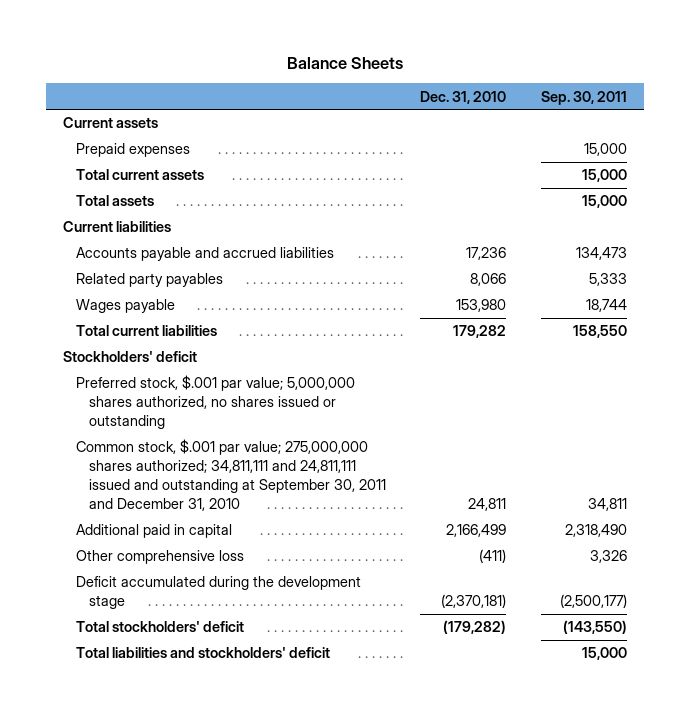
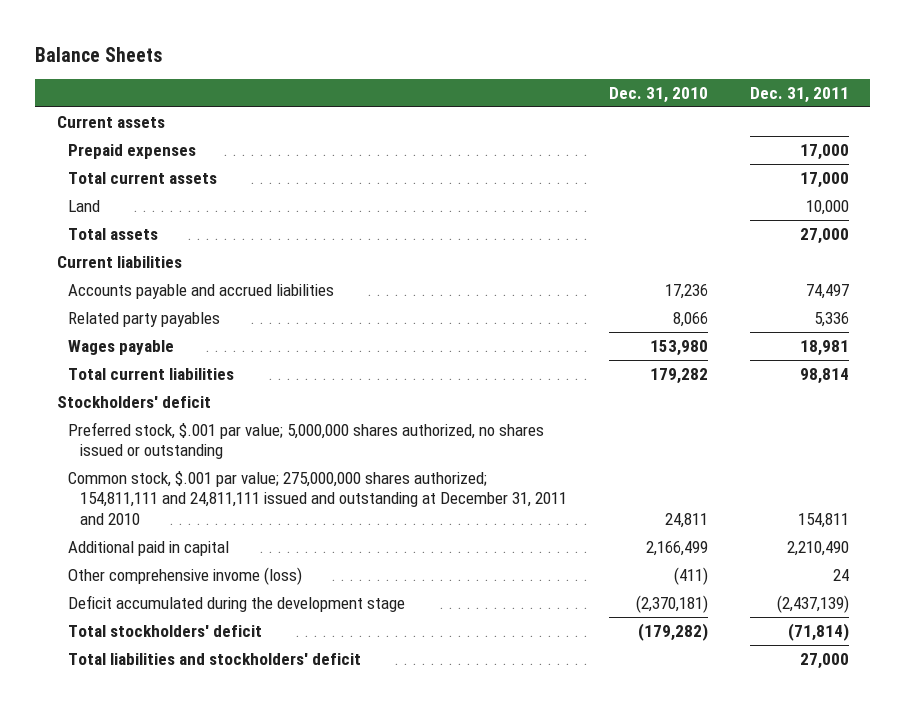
- | Dec. 31, 2010 | Sep. 30, 2011
+ | Dec. 31, 2010 | Dec. 31, 2011
+ Land | | 10,000
- Common stock, $.001 par value; 275,000,000 shares authorized; 34,811,111 and 24,811,111 issued and outstanding at September 30, 2011 and December 31, 2010 | 24,811 | 34,811
+ Common stock, $.001 par value; 275,000,000 shares authorized; 154,811,111 and 24,811,111 issued and outstanding at December 31, 2011 and 2010 | 24,811 | 154,811
- Other comprehensive loss | (411) | 3,326
+ Other comprehensive invome (loss) | (411) | 24

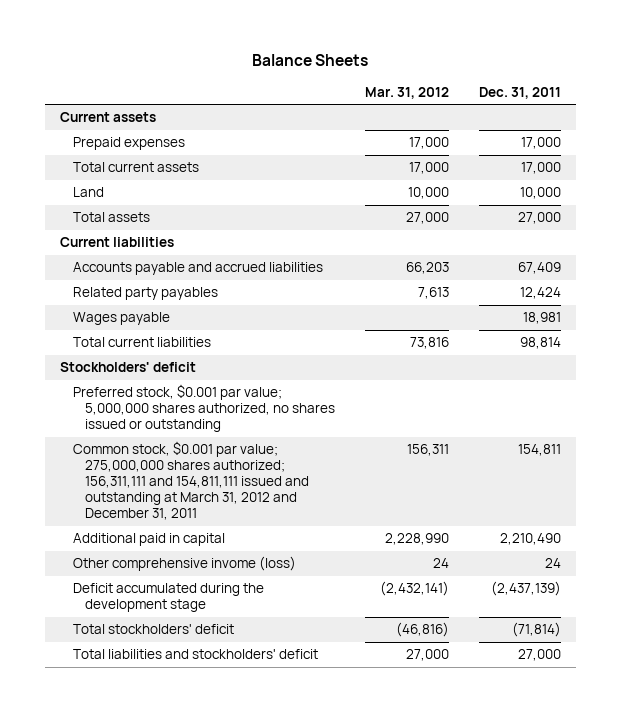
- | Dec. 31, 2010 | Dec. 31, 2011
+ | Mar. 31, 2012 | Dec. 31, 2011
- Accounts payable and accrued liabilities | 17,236 | 74,497
- Related party payables | 8,066 | 5,336
+ Accounts payable and accrued liabilities | 66,203 | 67,409
+ Related party payables | 7,613 | 12,424
- Preferred stock, $.001 par value; 5,000,000 shares authorized, no shares issued or outstanding
- Common stock, $.001 par value; 275,000,000 shares authorized; 154,811,111 and 24,811,111 issued and outstanding at December 31, 2011 and 2010 | 24,811 | 154,811
+ Preferred stock, $0.001 par value; 5,000,000 shares authorized, no shares issued or outstanding
+ Common stock, $0.001 par value; 275,000,000 shares authorized; 156,311,111 and 154,811,111 issued and outstanding at March 31, 2012 and December 31, 2011 | 156,311 | 154,811

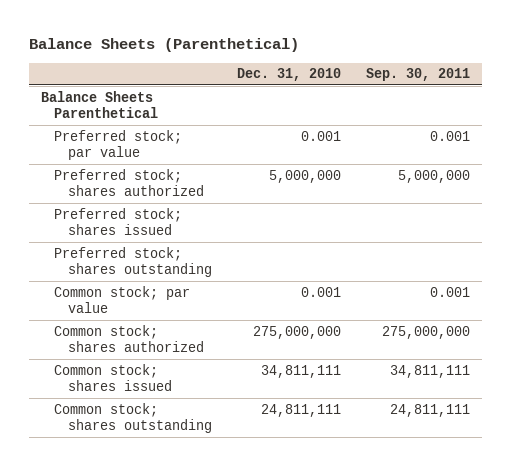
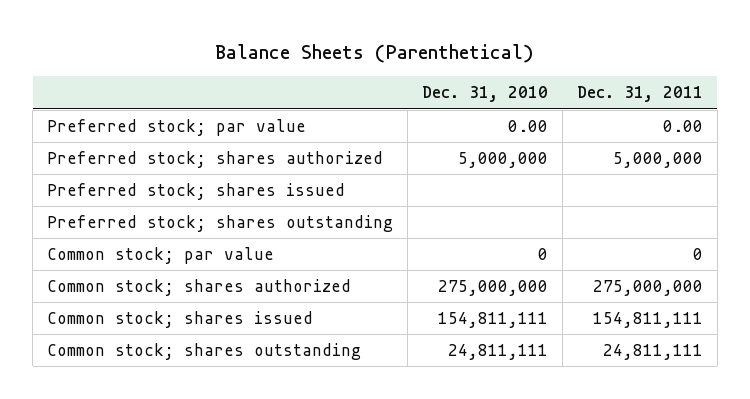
- | Dec. 31, 2010 | Sep. 30, 2011
+ | Dec. 31, 2010 | Dec. 31, 2011
- Balance Sheets Parenthetical
- Preferred stock; par value | 0.001 | 0.001
+ Preferred stock; par value | 0.00 | 0.00
- Common stock; par value | 0.001 | 0.001
+ Common stock; par value | 0 | 0
- Common stock; shares issued | 34,811,111 | 34,811,111
+ Common stock; shares issued | 154,811,111 | 154,811,111

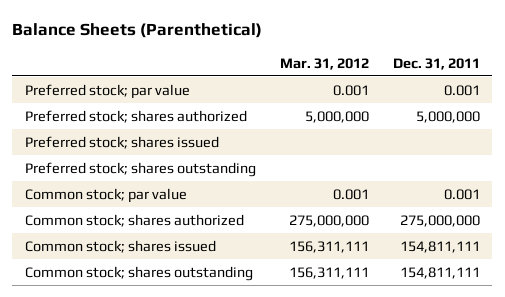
- | Dec. 31, 2010 | Dec. 31, 2011
+ | Mar. 31, 2012 | Dec. 31, 2011
- Preferred stock; par value | 0.00 | 0.00
+ Preferred stock; par value | 0.001 | 0.001
- Common stock; par value | 0 | 0
+ Common stock; par value | 0.001 | 0.001
- Common stock; shares outstanding | 24,811,111 | 24,811,111
+ Common stock; shares outstanding | 156,311,111 | 154,811,111

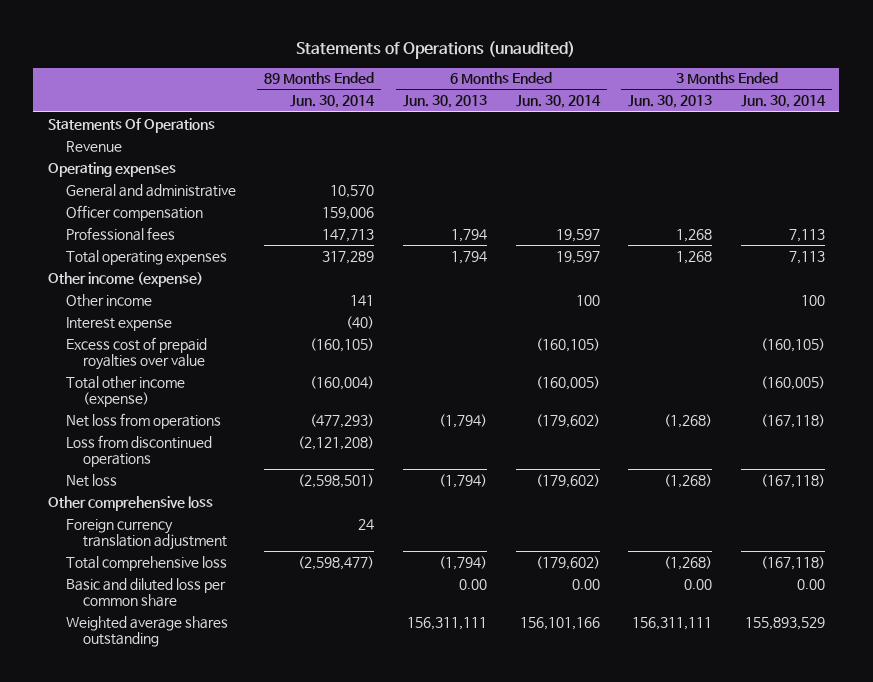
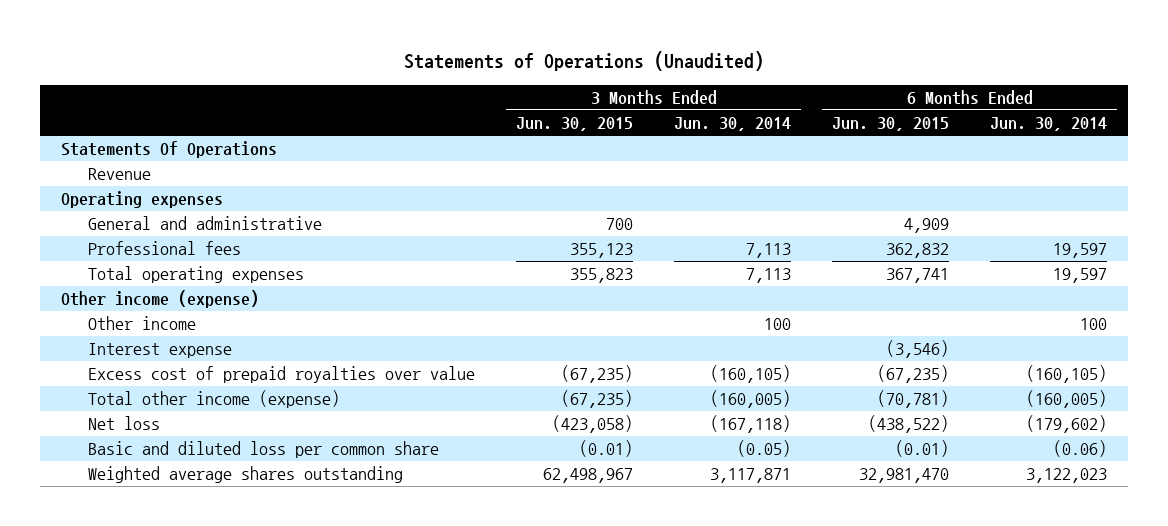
- Statements of Operations (unaudited)
+ Statements of Operations (Unaudited)
- | 89 Months Ended Jun. 30, 2014 | 6 Months Ended Jun. 30, 2013 | 6 Months Ended Jun. 30, 2014 | 3 Months Ended Jun. 30, 2013 | 3 Months Ended Jun. 30, 2014
+ | 3 Months Ended Jun. 30, 2015 | 3 Months Ended Jun. 30, 2014 | 6 Months Ended Jun. 30, 2015 | 6 Months Ended Jun. 30, 2014
- Officer compensation | 159,006 | | | |
- Net loss from operations | (477,293) | (1,794) | (179,602) | (1,268) | (167,118)
- Loss from discontinued operations | (2,121,208) | | | |
- Other comprehensive loss
- Foreign currency translation adjustment | 24 | | | |
- Total comprehensive loss | (2,598,477) | (1,794) | (179,602) | (1,268) | (167,118)
- Basic and diluted loss per common share | | 0.00 | 0.00 | 0.00 | 0.00
- Weighted average shares outstanding | | 156,311,111 | 156,101,166 | 156,311,111 | 155,893,529
+ Basic and diluted loss per common share | (0.01) | (0.05) | (0.01) | (0.06)
+ Weighted average shares outstanding | 62,498,967 | 3,117,871 | 32,981,470 | 3,122,023

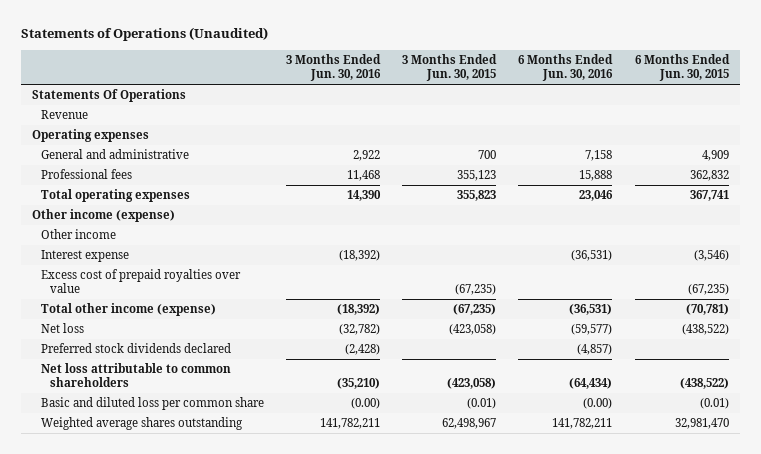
- | 3 Months Ended Jun. 30, 2015 | 3 Months Ended Jun. 30, 2014 | 6 Months Ended Jun. 30, 2015 | 6 Months Ended Jun. 30, 2014
+ | 3 Months Ended Jun. 30, 2016 | 3 Months Ended Jun. 30, 2015 | 6 Months Ended Jun. 30, 2016 | 6 Months Ended Jun. 30, 2015
+ Preferred stock dividends declared | (2,428) | | (4,857) |
+ Net loss attributable to common shareholders | (35,210) | (423,058) | (64,434) | (438,522)

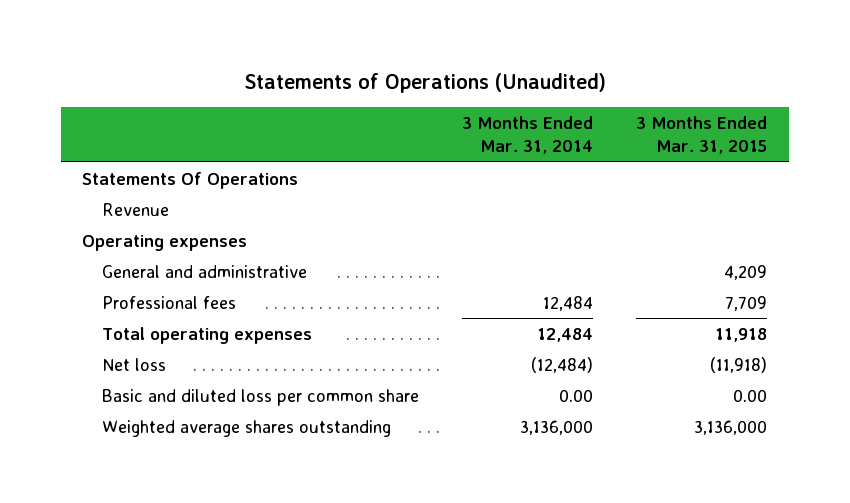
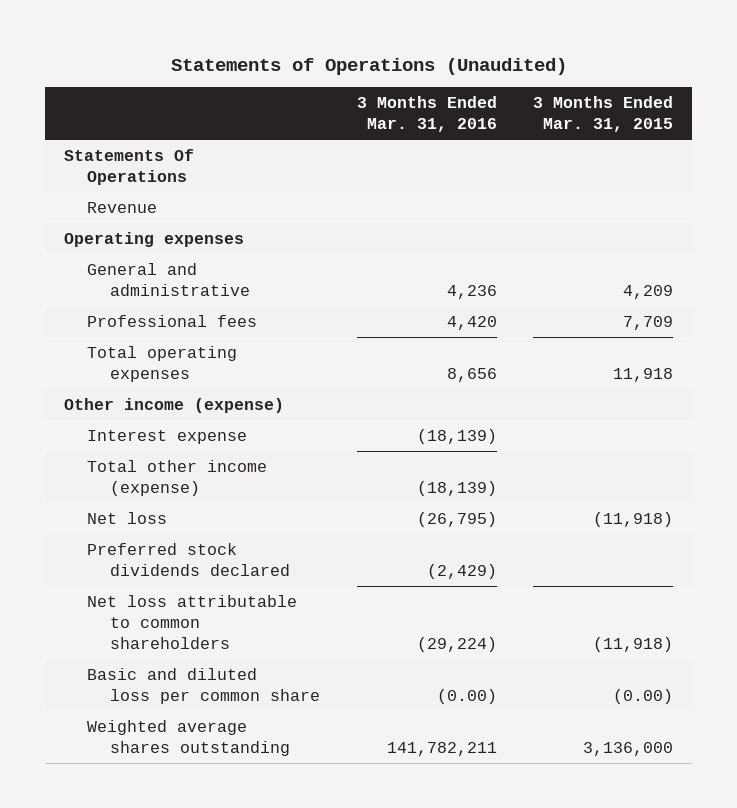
- | 3 Months Ended Mar. 31, 2014 | 3 Months Ended Mar. 31, 2015
+ | 3 Months Ended Mar. 31, 2016 | 3 Months Ended Mar. 31, 2015
+ Other income (expense)
+ Interest expense | (18,139) |
+ Total other income (expense) | (18,139) |
- Basic and diluted loss per common share | 0.00 | 0.00
+ Preferred stock dividends declared | (2,429) |
+ Net loss attributable to common shareholders | (29,224) | (11,918)
+ Basic and diluted loss per common share | (0.00) | (0.00)

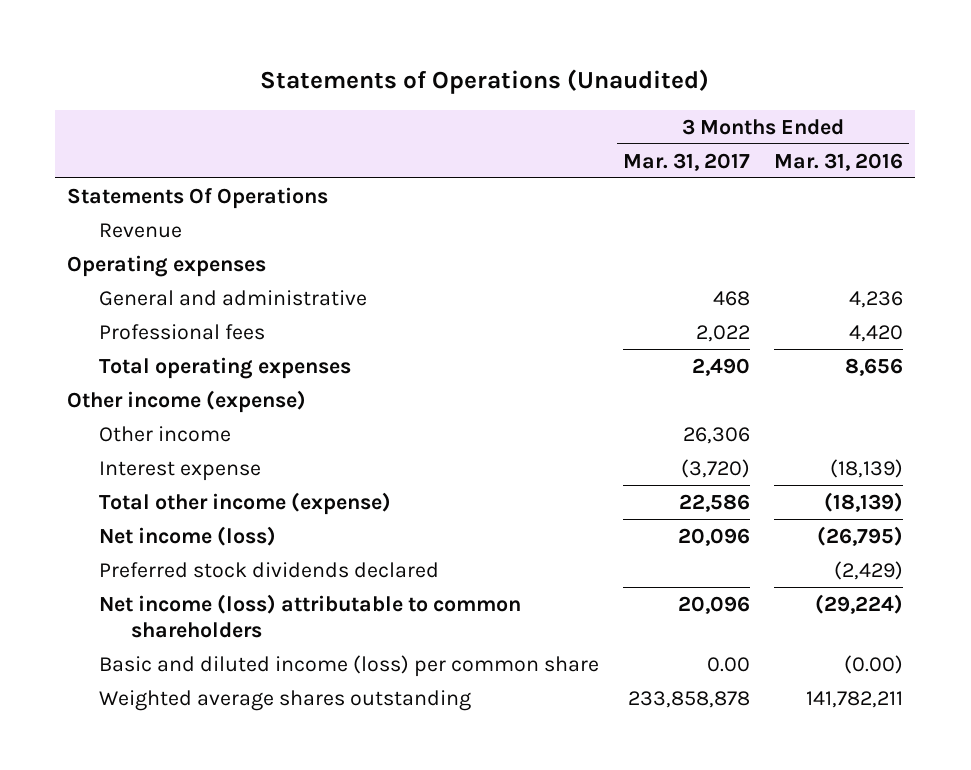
- | 3 Months Ended Mar. 31, 2016 | 3 Months Ended Mar. 31, 2015
+ | 3 Months Ended Mar. 31, 2017 | 3 Months Ended Mar. 31, 2016
+ Other income | 26,306 |
- Net loss | (26,795) | (11,918)
+ Net income (loss) | 20,096 | (26,795)
- Net loss attributable to common shareholders | (29,224) | (11,918)
- Basic and diluted loss per common share | (0.00) | (0.00)
+ Net income (loss) attributable to common shareholders | 20,096 | (29,224)
+ Basic and diluted income (loss) per common share | 0.00 | (0.00)

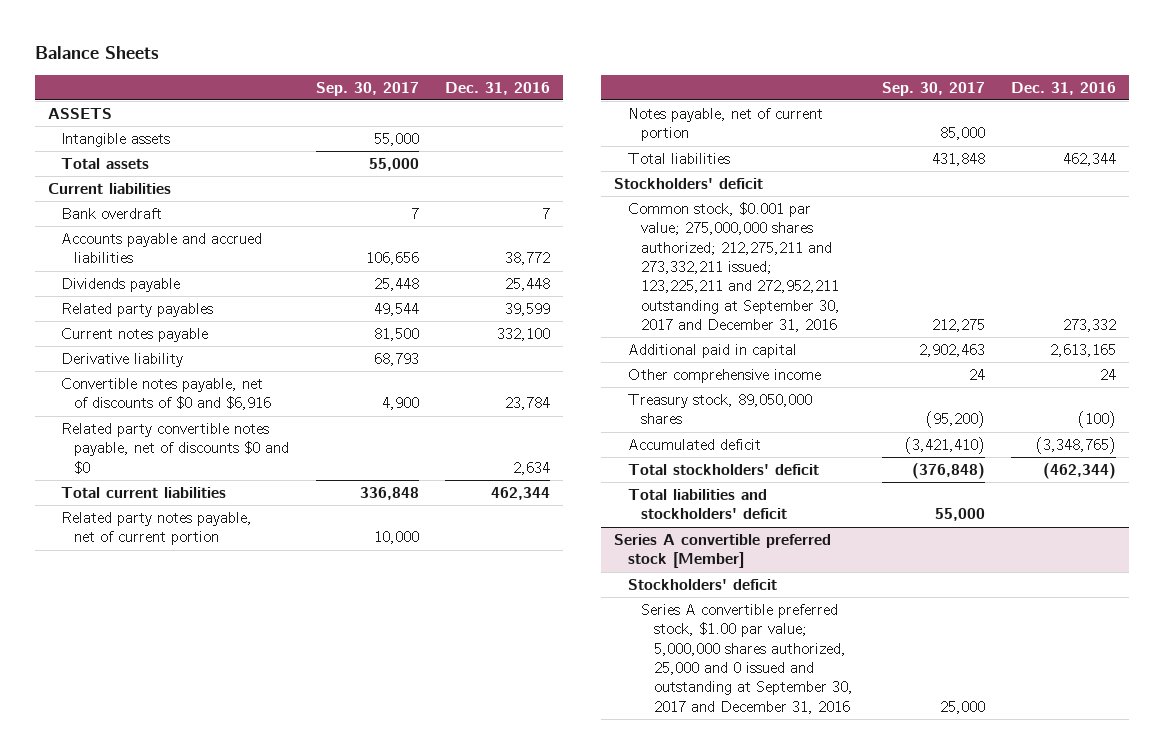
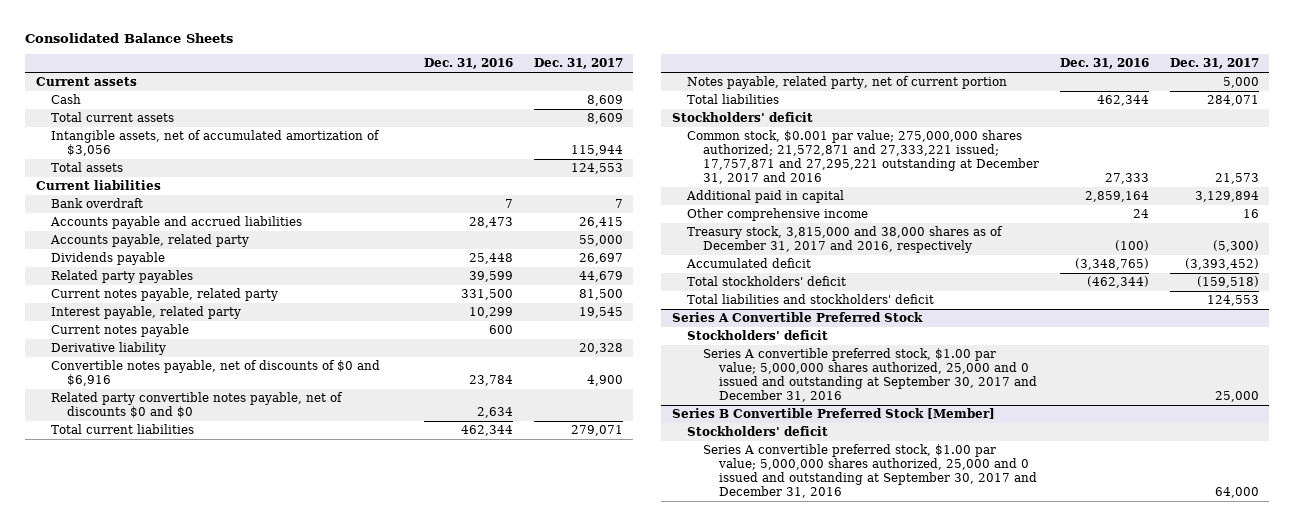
- Balance Sheets
+ Consolidated Balance Sheets
- | Sep. 30, 2017 | Dec. 31, 2016
+ | Dec. 31, 2016 | Dec. 31, 2017
- ASSETS
- Intangible assets | 55,000 |
+ Current assets
+ Cash | | 8,609
+ Total current assets | | 8,609
+ Intangible assets, net of accumulated amortization of $3,056 | | 115,944
- Accounts payable and accrued liabilities | 106,656 | 38,772
+ Accounts payable and accrued liabilities | 28,473 | 26,415
+ Accounts payable, related party | | 55,000
- Current notes payable | 81,500 | 332,100
+ Current notes payable, related party | 331,500 | 81,500
+ Interest payable, related party | 10,299 | 19,545
+ Current notes payable | 600 |
- Related party notes payable, net of current portion | 10,000 |
- Notes payable, net of current portion | 85,000 |
+ Notes payable, related party, net of current portion | | 5,000
- Common stock, $0.001 par value; 275,000,000 shares authorized; 212,275,211 and 273,332,211 issued; 123,225,211 and 272,952,211 outstanding at September 30, 2017 and December 31, 2016 | 212,275 | 273,332
- Additional paid in capital | 2,902,463 | 2,613,165
+ Common stock, $0.001 par value; 275,000,000 shares authorized; 21,572,871 and 27,333,221 issued; 17,757,871 and 27,295,221 outstanding at December 31, 2017 and 2016 | 27,333 | 21,573
+ Additional paid in capital | 2,859,164 | 3,129,894
- Treasury stock, 89,050,000 shares | (95,200) | (100)
+ Treasury stock, 3,815,000 and 38,000 shares as of December 31, 2017 and 2016, respectively | (100) | (5,300)
- Series A convertible preferred stock [Member]
+ Series A Convertible Preferred Stock
+ Series B Convertible Preferred Stock [Member]
+ Stockholders' deficit
+ Series A convertible preferred stock, $1.00 par value; 5,000,000 shares authorized, 25,000 and 0 issued and outstanding at September 30, 2017 and December 31, 2016 | | 64,000

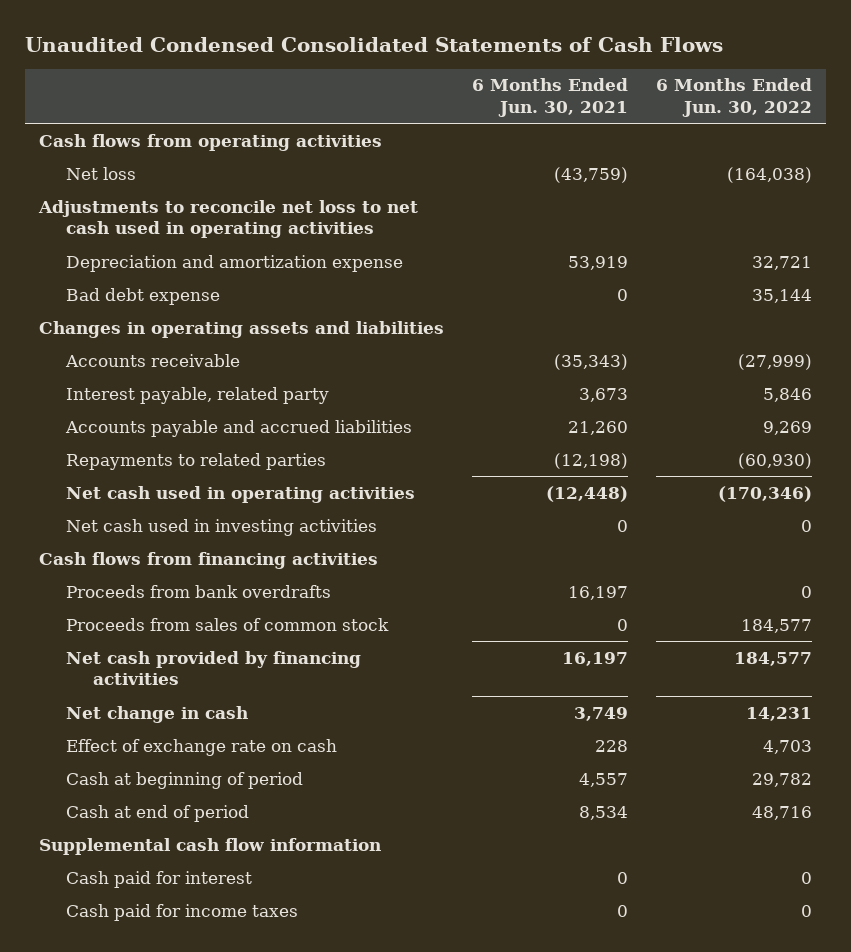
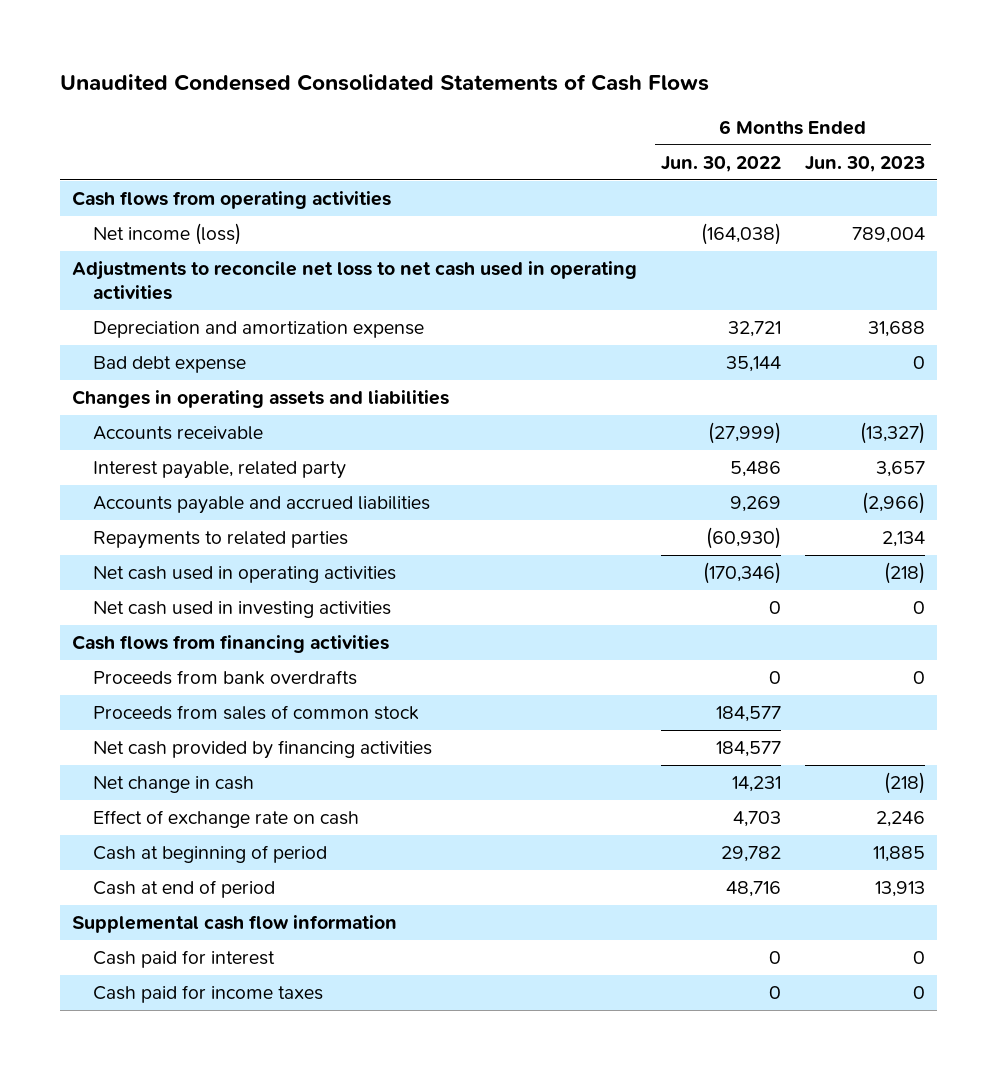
- | 6 Months Ended Jun. 30, 2021 | 6 Months Ended Jun. 30, 2022
+ | 6 Months Ended Jun. 30, 2022 | 6 Months Ended Jun. 30, 2023
- Net loss | (43,759) | (164,038)
+ Net income (loss) | (164,038) | 789,004
- Interest payable, related party | 3,673 | 5,846
+ Interest payable, related party | 5,486 | 3,657

